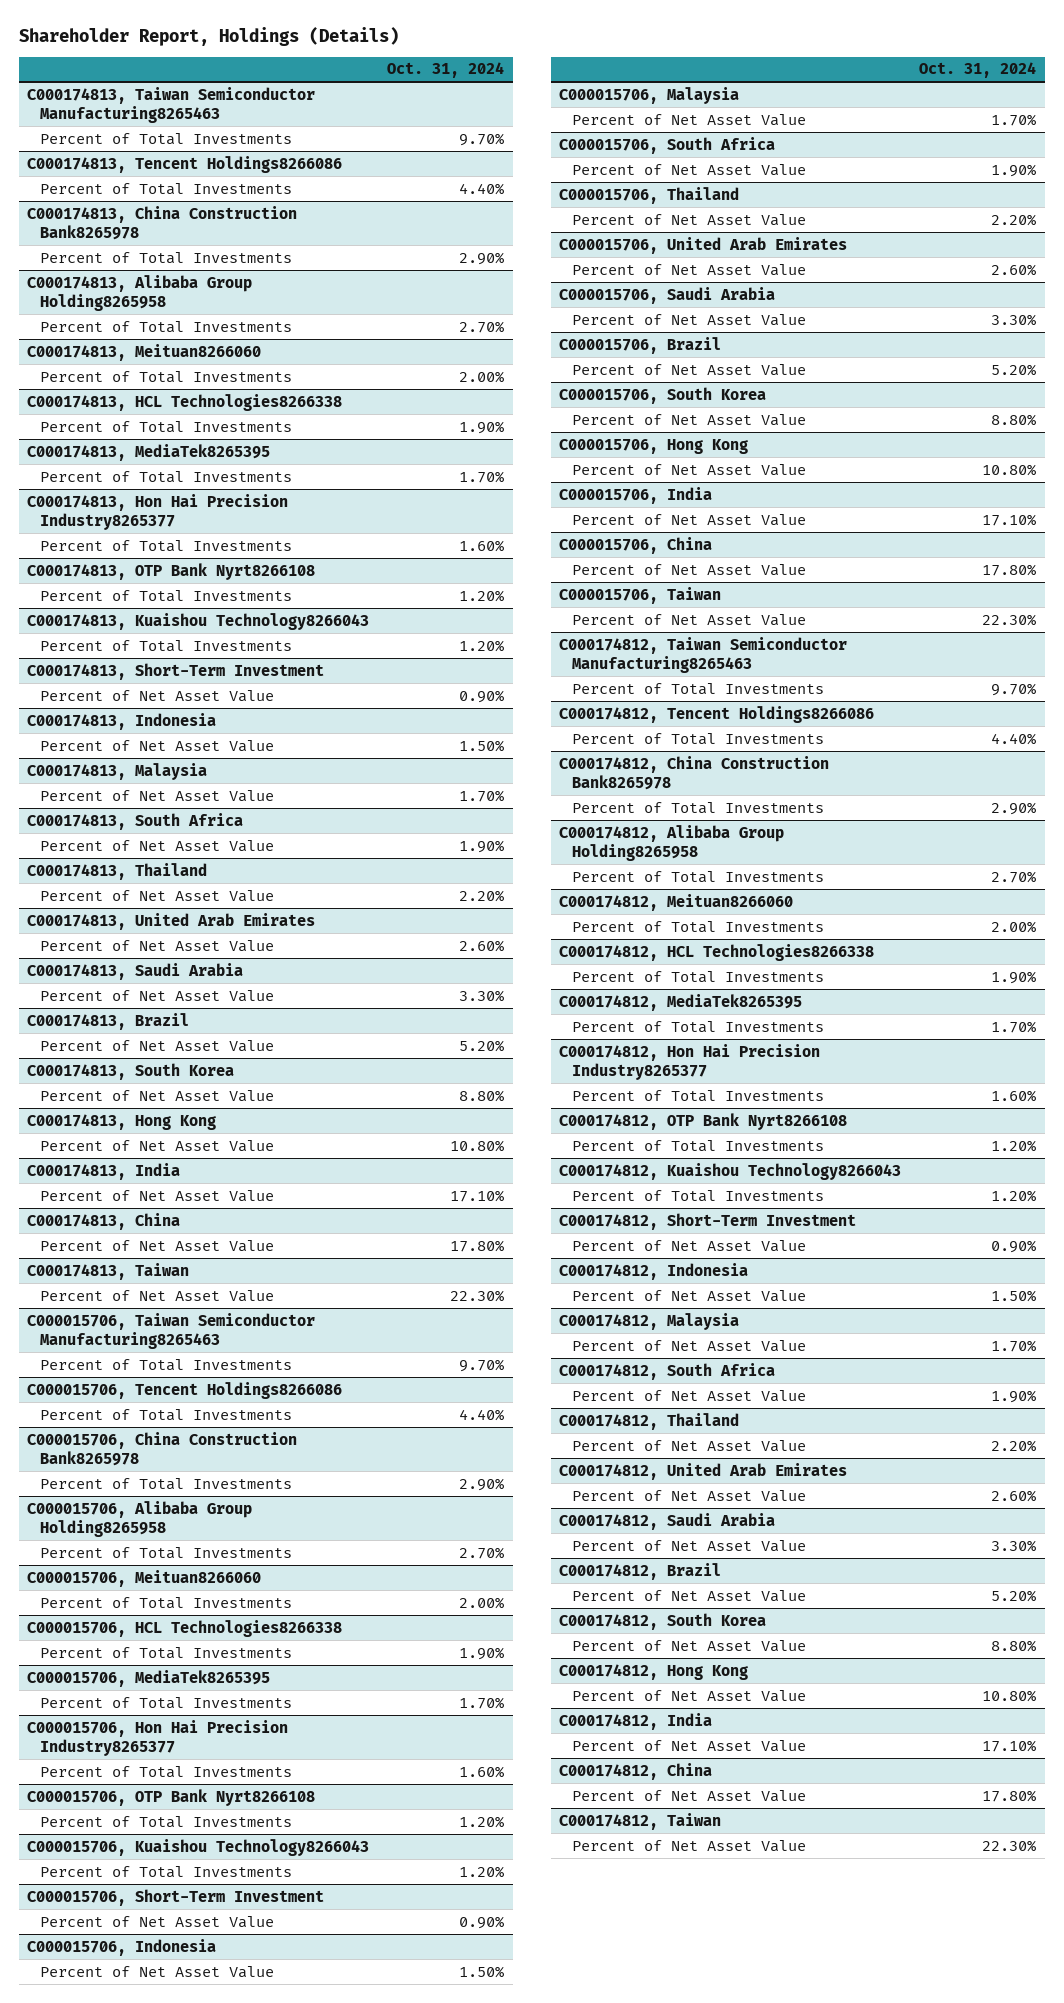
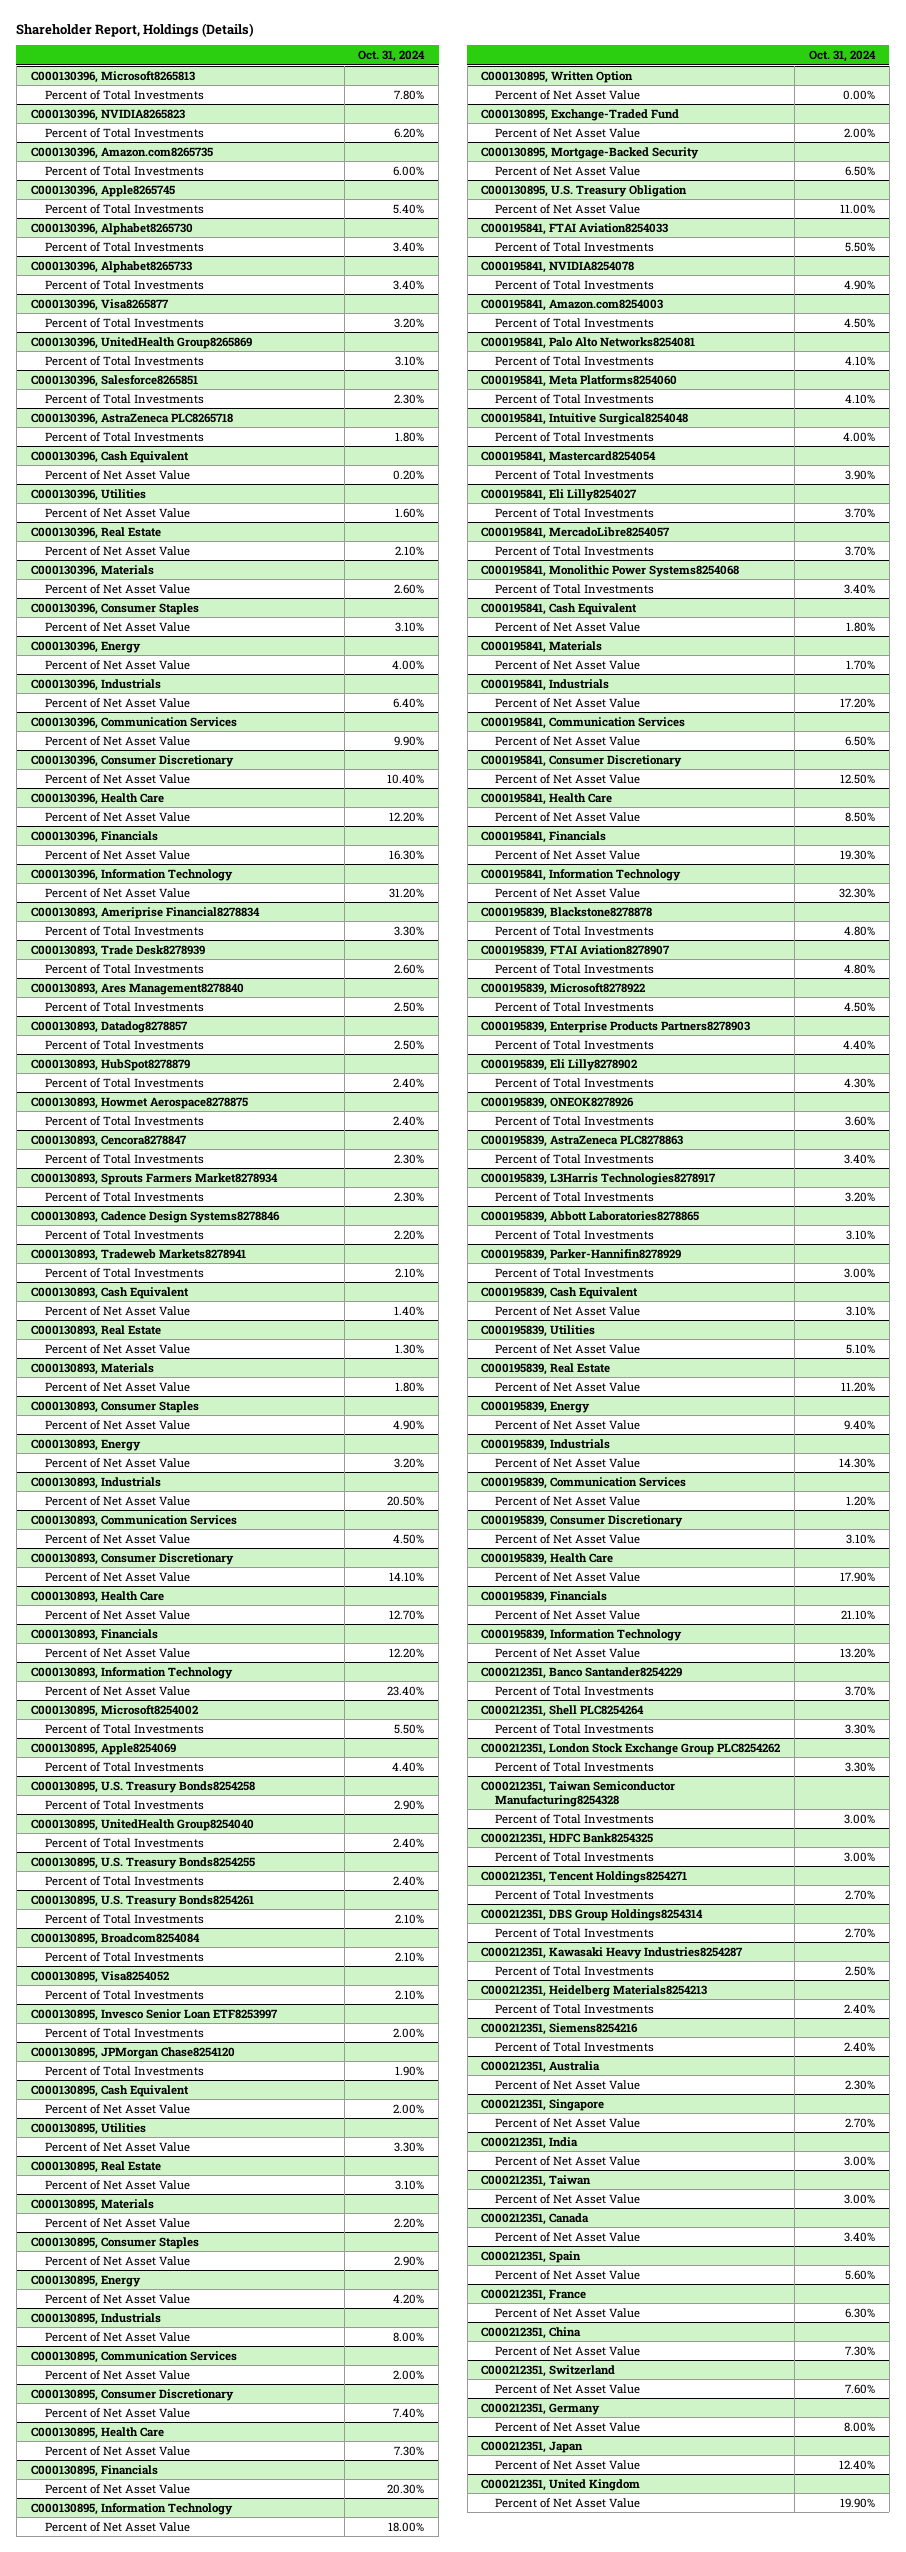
- C000174813, Taiwan Semiconductor Manufacturing8265463
- Percent of Total Investments | 9.70%
- C000174813, Tencent Holdings8266086
- Percent of Total Investments | 4.40%
- C000174813, China Construction Bank8265978
- Percent of Total Investments | 2.90%
- C000174813, Alibaba Group Holding8265958
- Percent of Total Investments | 2.70%
- C000174813, Meituan8266060
- Percent of Total Investments | 2.00%
- C000174813, HCL Technologies8266338
- Percent of Total Investments | 1.90%
- C000174813, MediaTek8265395
- Percent of Total Investments | 1.70%
- C000174813, Hon Hai Precision Industry8265377
- Percent of Total Investments | 1.60%
- C000174813, OTP Bank Nyrt8266108
- Percent of Total Investments | 1.20%
- C000174813, Kuaishou Technology8266043
- Percent of Total Investments | 1.20%
- C000174813, Short-Term Investment
- Percent of Net Asset Value | 0.90%
- C000174813, Indonesia
- Percent of Net Asset Value | 1.50%
- C000174813, Malaysia
- Percent of Net Asset Value | 1.70%
- C000174813, South Africa
- Percent of Net Asset Value | 1.90%
- C000174813, Thailand
- Percent of Net Asset Value | 2.20%
- C000174813, United Arab Emirates
+ C000130396, Microsoft8265813
+ Percent of Total Investments | 7.80%
+ C000130396, NVIDIA8265823
+ Percent of Total Investments | 6.20%
+ C000130396, Amazon.com8265735
+ Percent of Total Investments | 6.00%
+ C000130396, Apple8265745
+ Percent of Total Investments | 5.40%
+ C000130396, Alphabet8265730
+ Percent of Total Investments | 3.40%
+ C000130396, Alphabet8265733
+ Percent of Total Investments | 3.40%
+ C000130396, Visa8265877
+ Percent of Total Investments | 3.20%
+ C000130396, UnitedHealth Group8265869
+ Percent of Total Investments | 3.10%
+ C000130396, Salesforce8265851
+ Percent of Total Investments | 2.30%
+ C000130396, AstraZeneca PLC8265718
+ Percent of Total Investments | 1.80%
+ C000130396, Cash Equivalent
+ Percent of Net Asset Value | 0.20%
+ C000130396, Utilities
+ Percent of Net Asset Value | 1.60%
+ C000130396, Real Estate
+ Percent of Net Asset Value | 2.10%
+ C000130396, Materials
- C000174813, Saudi Arabia
- Percent of Net Asset Value | 3.30%
- C000174813, Brazil
- Percent of Net Asset Value | 5.20%
- C000174813, South Korea
- Percent of Net Asset Value | 8.80%
- C000174813, Hong Kong
- Percent of Net Asset Value | 10.80%
- C000174813, India
- Percent of Net Asset Value | 17.10%
- C000174813, China
- Percent of Net Asset Value | 17.80%
- C000174813, Taiwan
- Percent of Net Asset Value | 22.30%
- C000015706, Taiwan Semiconductor Manufacturing8265463
- Percent of Total Investments | 9.70%
- C000015706, Tencent Holdings8266086
+ C000130396, Consumer Staples
+ Percent of Net Asset Value | 3.10%
+ C000130396, Energy
+ Percent of Net Asset Value | 4.00%
+ C000130396, Industrials
+ Percent of Net Asset Value | 6.40%
+ C000130396, Communication Services
+ Percent of Net Asset Value | 9.90%
+ C000130396, Consumer Discretionary
+ Percent of Net Asset Value | 10.40%
+ C000130396, Health Care
+ Percent of Net Asset Value | 12.20%
+ C000130396, Financials
+ Percent of Net Asset Value | 16.30%
+ C000130396, Information Technology
+ Percent of Net Asset Value | 31.20%
+ C000130893, Ameriprise Financial8278834
+ Percent of Total Investments | 3.30%
+ C000130893, Trade Desk8278939
+ Percent of Total Investments | 2.60%
+ C000130893, Ares Management8278840
+ Percent of Total Investments | 2.50%
+ C000130893, Datadog8278857
+ Percent of Total Investments | 2.50%
+ C000130893, HubSpot8278879
+ Percent of Total Investments | 2.40%
+ C000130893, Howmet Aerospace8278875
+ Percent of Total Investments | 2.40%
+ C000130893, Cencora8278847
+ Percent of Total Investments | 2.30%
+ C000130893, Sprouts Farmers Market8278934
+ Percent of Total Investments | 2.30%
+ C000130893, Cadence Design Systems8278846
+ Percent of Total Investments | 2.20%
+ C000130893, Tradeweb Markets8278941
+ Percent of Total Investments | 2.10%
+ C000130893, Cash Equivalent
+ Percent of Net Asset Value | 1.40%
+ C000130893, Real Estate
+ Percent of Net Asset Value | 1.30%
+ C000130893, Materials
+ Percent of Net Asset Value | 1.80%
+ C000130893, Consumer Staples
+ Percent of Net Asset Value | 4.90%
+ C000130893, Energy
+ Percent of Net Asset Value | 3.20%
+ C000130893, Industrials
+ Percent of Net Asset Value | 20.50%
+ C000130893, Communication Services
+ Percent of Net Asset Value | 4.50%
+ C000130893, Consumer Discretionary
+ Percent of Net Asset Value | 14.10%
+ C000130893, Health Care
+ Percent of Net Asset Value | 12.70%
+ C000130893, Financials
+ Percent of Net Asset Value | 12.20%
+ C000130893, Information Technology
+ Percent of Net Asset Value | 23.40%
+ C000130895, Microsoft8254002
+ Percent of Total Investments | 5.50%
+ C000130895, Apple8254069
- C000015706, China Construction Bank8265978
+ C000130895, U.S. Treasury Bonds8254258
- C000015706, Alibaba Group Holding8265958
- Percent of Total Investments | 2.70%
- C000015706, Meituan8266060
+ C000130895, UnitedHealth Group8254040
+ Percent of Total Investments | 2.40%
+ C000130895, U.S. Treasury Bonds8254255
+ Percent of Total Investments | 2.40%
+ C000130895, U.S. Treasury Bonds8254261
+ Percent of Total Investments | 2.10%
+ C000130895, Broadcom8254084
+ Percent of Total Investments | 2.10%
+ C000130895, Visa8254052
+ Percent of Total Investments | 2.10%
+ C000130895, Invesco Senior Loan ETF8253997
- C000015706, HCL Technologies8266338
+ C000130895, JPMorgan Chase8254120
- C000015706, MediaTek8265395
- Percent of Total Investments | 1.70%
- C000015706, Hon Hai Precision Industry8265377
- Percent of Total Investments | 1.60%
- C000015706, OTP Bank Nyrt8266108
- Percent of Total Investments | 1.20%
- C000015706, Kuaishou Technology8266043
- Percent of Total Investments | 1.20%
- C000015706, Short-Term Investment
- Percent of Net Asset Value | 0.90%
- C000015706, Indonesia
- Percent of Net Asset Value | 1.50%
- C000015706, Malaysia
- Percent of Net Asset Value | 1.70%
- C000015706, South Africa
- Percent of Net Asset Value | 1.90%
- C000015706, Thailand
- Percent of Net Asset Value | 2.20%
- C000015706, United Arab Emirates
- Percent of Net Asset Value | 2.60%
- C000015706, Saudi Arabia
+ C000130895, Cash Equivalent
+ Percent of Net Asset Value | 2.00%
+ C000130895, Utilities
- C000015706, Brazil
- Percent of Net Asset Value | 5.20%
- C000015706, South Korea
- Percent of Net Asset Value | 8.80%
- C000015706, Hong Kong
- Percent of Net Asset Value | 10.80%
- C000015706, India
- Percent of Net Asset Value | 17.10%
- C000015706, China
- Percent of Net Asset Value | 17.80%
- C000015706, Taiwan
- Percent of Net Asset Value | 22.30%
- C000174812, Taiwan Semiconductor Manufacturing8265463
- Percent of Total Investments | 9.70%
- C000174812, Tencent Holdings8266086
+ C000130895, Real Estate
+ Percent of Net Asset Value | 3.10%
+ C000130895, Materials
+ Percent of Net Asset Value | 2.20%
+ C000130895, Consumer Staples
+ Percent of Net Asset Value | 2.90%
+ C000130895, Energy
+ Percent of Net Asset Value | 4.20%
+ C000130895, Industrials
+ Percent of Net Asset Value | 8.00%
+ C000130895, Communication Services
+ Percent of Net Asset Value | 2.00%
+ C000130895, Consumer Discretionary
+ Percent of Net Asset Value | 7.40%
+ C000130895, Health Care
+ Percent of Net Asset Value | 7.30%
+ C000130895, Financials
+ Percent of Net Asset Value | 20.30%
+ C000130895, Information Technology
+ Percent of Net Asset Value | 18.00%
+ C000130895, Written Option
+ Percent of Net Asset Value | 0.00%
+ C000130895, Exchange-Traded Fund
+ Percent of Net Asset Value | 2.00%
+ C000130895, Mortgage-Backed Security
+ Percent of Net Asset Value | 6.50%
+ C000130895, U.S. Treasury Obligation
+ Percent of Net Asset Value | 11.00%
+ C000195841, FTAI Aviation8254033
+ Percent of Total Investments | 5.50%
+ C000195841, NVIDIA8254078
+ Percent of Total Investments | 4.90%
+ C000195841, Amazon.com8254003
+ Percent of Total Investments | 4.50%
+ C000195841, Palo Alto Networks8254081
+ Percent of Total Investments | 4.10%
+ C000195841, Meta Platforms8254060
+ Percent of Total Investments | 4.10%
+ C000195841, Intuitive Surgical8254048
+ Percent of Total Investments | 4.00%
+ C000195841, Mastercard8254054
+ Percent of Total Investments | 3.90%
+ C000195841, Eli Lilly8254027
+ Percent of Total Investments | 3.70%
+ C000195841, MercadoLibre8254057
+ Percent of Total Investments | 3.70%
+ C000195841, Monolithic Power Systems8254068
+ Percent of Total Investments | 3.40%
+ C000195841, Cash Equivalent
+ Percent of Net Asset Value | 1.80%
+ C000195841, Materials
+ Percent of Net Asset Value | 1.70%
+ C000195841, Industrials
+ Percent of Net Asset Value | 17.20%
+ C000195841, Communication Services
+ Percent of Net Asset Value | 6.50%
+ C000195841, Consumer Discretionary
+ Percent of Net Asset Value | 12.50%
+ C000195841, Health Care
+ Percent of Net Asset Value | 8.50%
+ C000195841, Financials
+ Percent of Net Asset Value | 19.30%
+ C000195841, Information Technology
+ Percent of Net Asset Value | 32.30%
+ C000195839, Blackstone8278878
+ Percent of Total Investments | 4.80%
+ C000195839, FTAI Aviation8278907
+ Percent of Total Investments | 4.80%
+ C000195839, Microsoft8278922
+ Percent of Total Investments | 4.50%
+ C000195839, Enterprise Products Partners8278903
- C000174812, China Construction Bank8265978
- Percent of Total Investments | 2.90%
- C000174812, Alibaba Group Holding8265958
+ C000195839, Eli Lilly8278902
+ Percent of Total Investments | 4.30%
+ C000195839, ONEOK8278926
+ Percent of Total Investments | 3.60%
+ C000195839, AstraZeneca PLC8278863
+ Percent of Total Investments | 3.40%
+ C000195839, L3Harris Technologies8278917
+ Percent of Total Investments | 3.20%
+ C000195839, Abbott Laboratories8278865
+ Percent of Total Investments | 3.10%
+ C000195839, Parker-Hannifin8278929
+ Percent of Total Investments | 3.00%
+ C000195839, Cash Equivalent
+ Percent of Net Asset Value | 3.10%
+ C000195839, Utilities
+ Percent of Net Asset Value | 5.10%
+ C000195839, Real Estate
+ Percent of Net Asset Value | 11.20%
+ C000195839, Energy
+ Percent of Net Asset Value | 9.40%
+ C000195839, Industrials
+ Percent of Net Asset Value | 14.30%
+ C000195839, Communication Services
+ Percent of Net Asset Value | 1.20%
+ C000195839, Consumer Discretionary
+ Percent of Net Asset Value | 3.10%
+ C000195839, Health Care
+ Percent of Net Asset Value | 17.90%
+ C000195839, Financials
+ Percent of Net Asset Value | 21.10%
+ C000195839, Information Technology
+ Percent of Net Asset Value | 13.20%
+ C000212351, Banco Santander8254229
+ Percent of Total Investments | 3.70%
+ C000212351, Shell PLC8254264
+ Percent of Total Investments | 3.30%
+ C000212351, London Stock Exchange Group PLC8254262
+ Percent of Total Investments | 3.30%
+ C000212351, Taiwan Semiconductor Manufacturing8254328
+ Percent of Total Investments | 3.00%
+ C000212351, HDFC Bank8254325
+ Percent of Total Investments | 3.00%
+ C000212351, Tencent Holdings8254271
- C000174812, Meituan8266060
- Percent of Total Investments | 2.00%
- C000174812, HCL Technologies8266338
- Percent of Total Investments | 1.90%
- C000174812, MediaTek8265395
- Percent of Total Investments | 1.70%
- C000174812, Hon Hai Precision Industry8265377
- Percent of Total Investments | 1.60%
- C000174812, OTP Bank Nyrt8266108
- Percent of Total Investments | 1.20%
- C000174812, Kuaishou Technology8266043
- Percent of Total Investments | 1.20%
- C000174812, Short-Term Investment
- Percent of Net Asset Value | 0.90%
- C000174812, Indonesia
- Percent of Net Asset Value | 1.50%
- C000174812, Malaysia
- Percent of Net Asset Value | 1.70%
- C000174812, South Africa
- Percent of Net Asset Value | 1.90%
- C000174812, Thailand
- Percent of Net Asset Value | 2.20%
- C000174812, United Arab Emirates
- Percent of Net Asset Value | 2.60%
- C000174812, Saudi Arabia
- Percent of Net Asset Value | 3.30%
- C000174812, Brazil
- Percent of Net Asset Value | 5.20%
- C000174812, South Korea
- Percent of Net Asset Value | 8.80%
- C000174812, Hong Kong
- Percent of Net Asset Value | 10.80%
- C000174812, India
- Percent of Net Asset Value | 17.10%
- C000174812, China
- Percent of Net Asset Value | 17.80%
- C000174812, Taiwan
- Percent of Net Asset Value | 22.30%
+ C000212351, DBS Group Holdings8254314
+ Percent of Total Investments | 2.70%
+ C000212351, Kawasaki Heavy Industries8254287
+ Percent of Total Investments | 2.50%
+ C000212351, Heidelberg Materials8254213
+ Percent of Total Investments | 2.40%
+ C000212351, Siemens8254216
+ Percent of Total Investments | 2.40%
+ C000212351, Australia
+ Percent of Net Asset Value | 2.30%
+ C000212351, Singapore
+ Percent of Net Asset Value | 2.70%
+ C000212351, India
+ Percent of Net Asset Value | 3.00%
+ C000212351, Taiwan
+ Percent of Net Asset Value | 3.00%
+ C000212351, Canada
+ Percent of Net Asset Value | 3.40%
+ C000212351, Spain
+ Percent of Net Asset Value | 5.60%
+ C000212351, France
+ Percent of Net Asset Value | 6.30%
+ C000212351, China
+ Percent of Net Asset Value | 7.30%
+ C000212351, Switzerland
+ Percent of Net Asset Value | 7.60%
+ C000212351, Germany
+ Percent of Net Asset Value | 8.00%
+ C000212351, Japan
+ Percent of Net Asset Value | 12.40%
+ C000212351, United Kingdom
+ Percent of Net Asset Value | 19.90%

